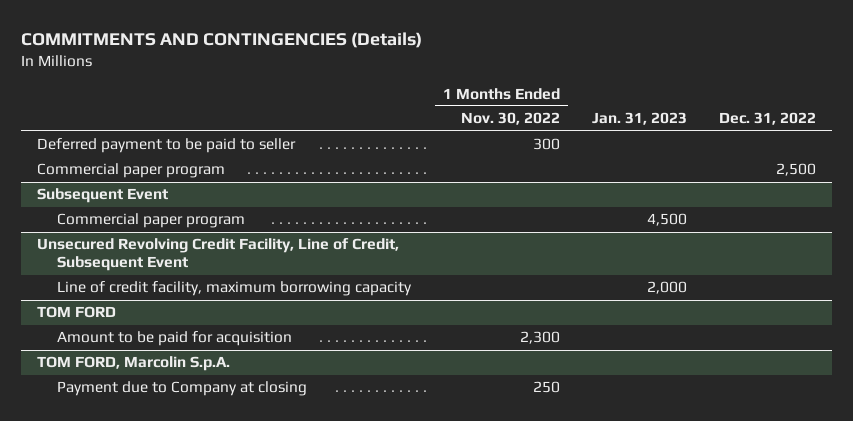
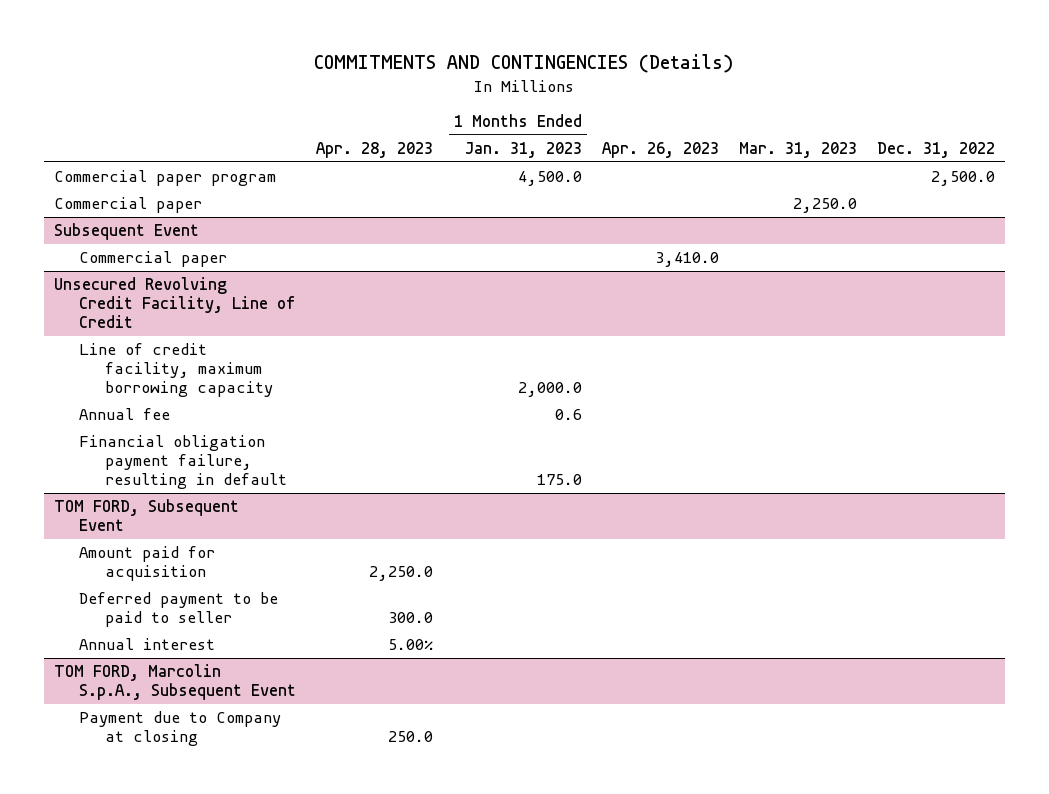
- | 1 Months Ended Nov. 30, 2022 | Jan. 31, 2023 | Dec. 31, 2022
+ | Apr. 28, 2023 | 1 Months Ended Jan. 31, 2023 | Apr. 26, 2023 | Mar. 31, 2023 | Dec. 31, 2022
- Deferred payment to be paid to seller | 300 | |
- Commercial paper program | | | 2,500
+ Commercial paper program | | 4,500.0 | | | 2,500.0
+ Commercial paper | | | | 2,250.0 |
@ Subsequent Event
- Commercial paper program | | 4,500 |
- Unsecured Revolving Credit Facility, Line of Credit, Subsequent Event
@ Subsequent Event
+ Commercial paper | | | 3,410.0 | |
+ Unsecured Revolving Credit Facility, Line of Credit
- TOM FORD
- Amount to be paid for acquisition | 2,300 | |
- TOM FORD, Marcolin S.p.A.
+ Annual fee | | 0.6 | | |
+ Financial obligation payment failure, resulting in default | | 175.0 | | |
+ TOM FORD, Subsequent Event
+ Amount paid for acquisition | 2,250.0 | | | |
+ Deferred payment to be paid to seller | 300.0 | | | |
+ Annual interest | 5.00% | | | |
+ TOM FORD, Marcolin S.p.A., Subsequent Event

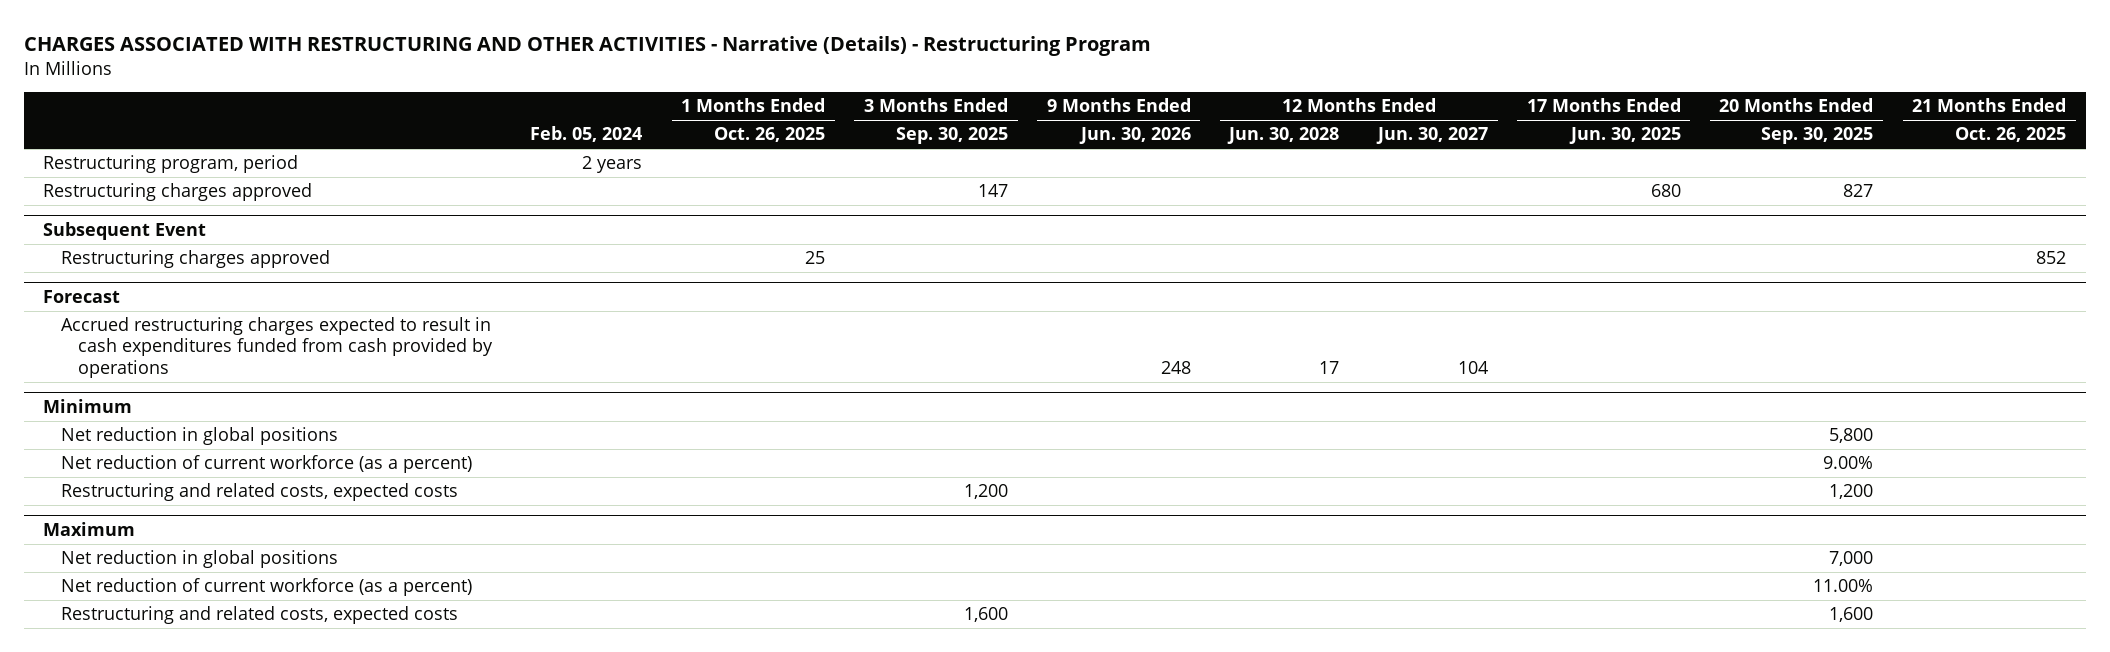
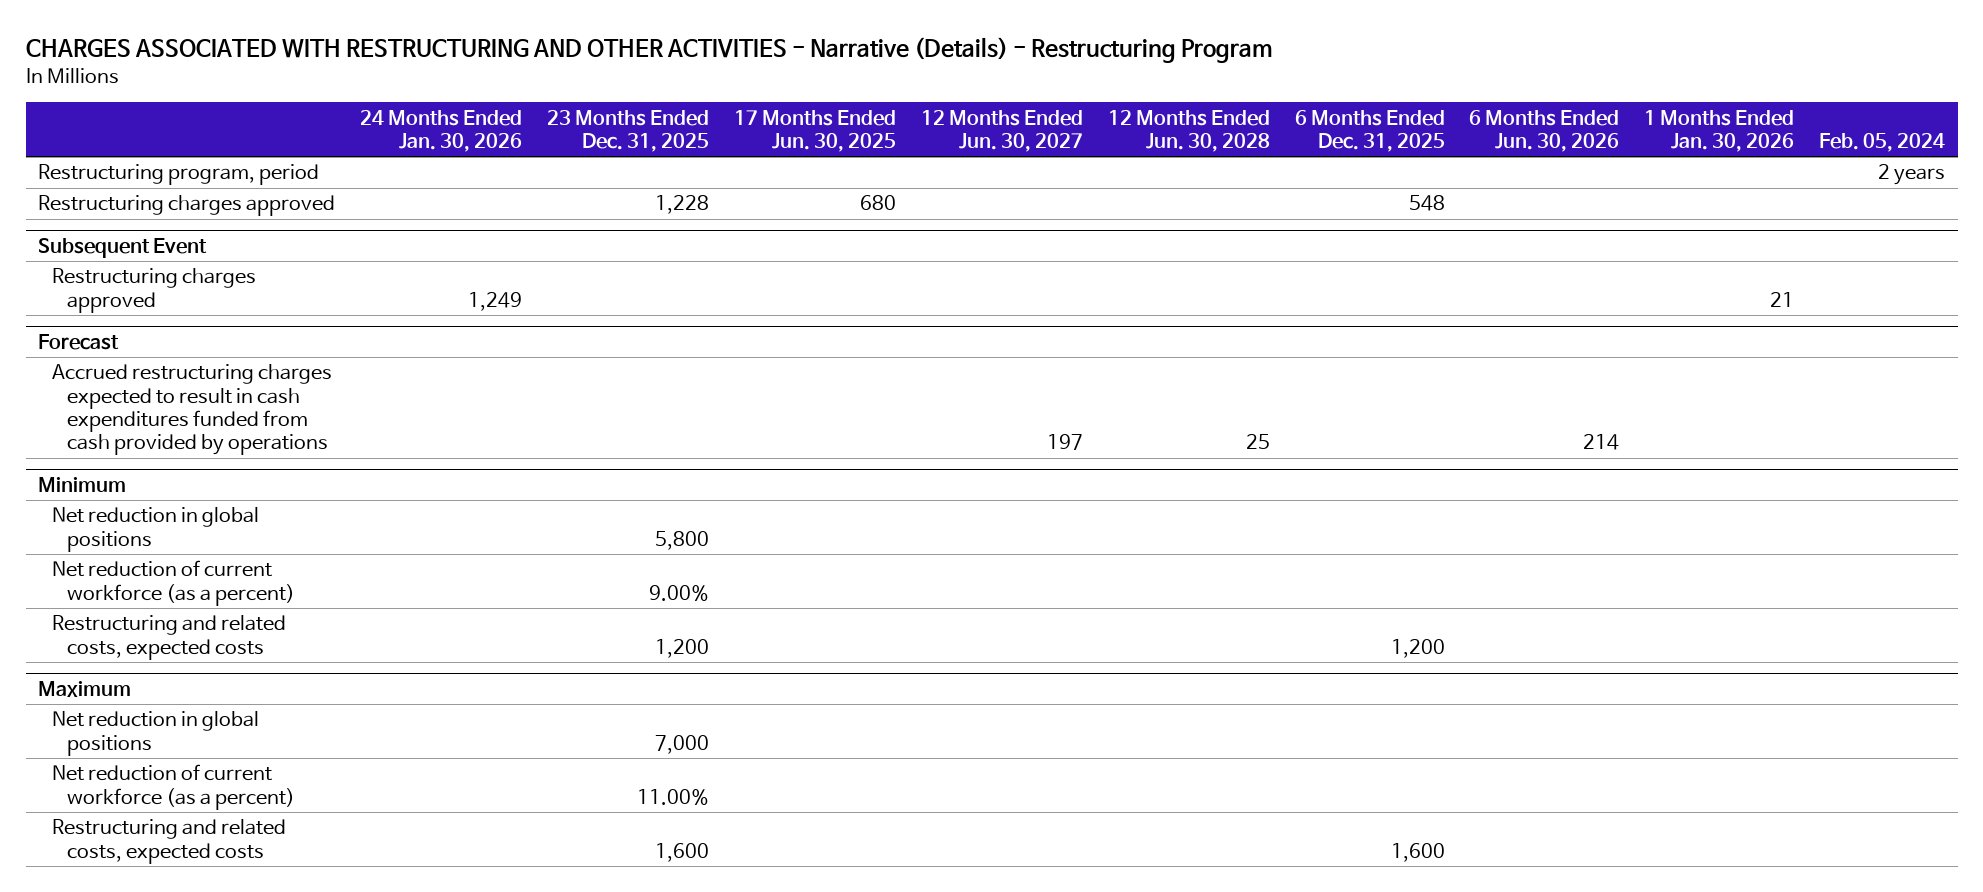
- | Feb. 05, 2024 | 1 Months Ended Oct. 26, 2025 | 3 Months Ended Sep. 30, 2025 | 9 Months Ended Jun. 30, 2026 | 12 Months Ended Jun. 30, 2028 | 12 Months Ended Jun. 30, 2027 | 17 Months Ended Jun. 30, 2025 | 20 Months Ended Sep. 30, 2025 | 21 Months Ended Oct. 26, 2025
+ | 24 Months Ended Jan. 30, 2026 | 23 Months Ended Dec. 31, 2025 | 17 Months Ended Jun. 30, 2025 | 12 Months Ended Jun. 30, 2027 | 12 Months Ended Jun. 30, 2028 | 6 Months Ended Dec. 31, 2025 | 6 Months Ended Jun. 30, 2026 | 1 Months Ended Jan. 30, 2026 | Feb. 05, 2024
@ Forecast
- Accrued restructuring charges expected to result in cash expenditures funded from cash provided by operations | | | | 248 | 17 | 104 | | |
+ Accrued restructuring charges expected to result in cash expenditures funded from cash provided by operations | | | | 197 | 25 | | 214 | |

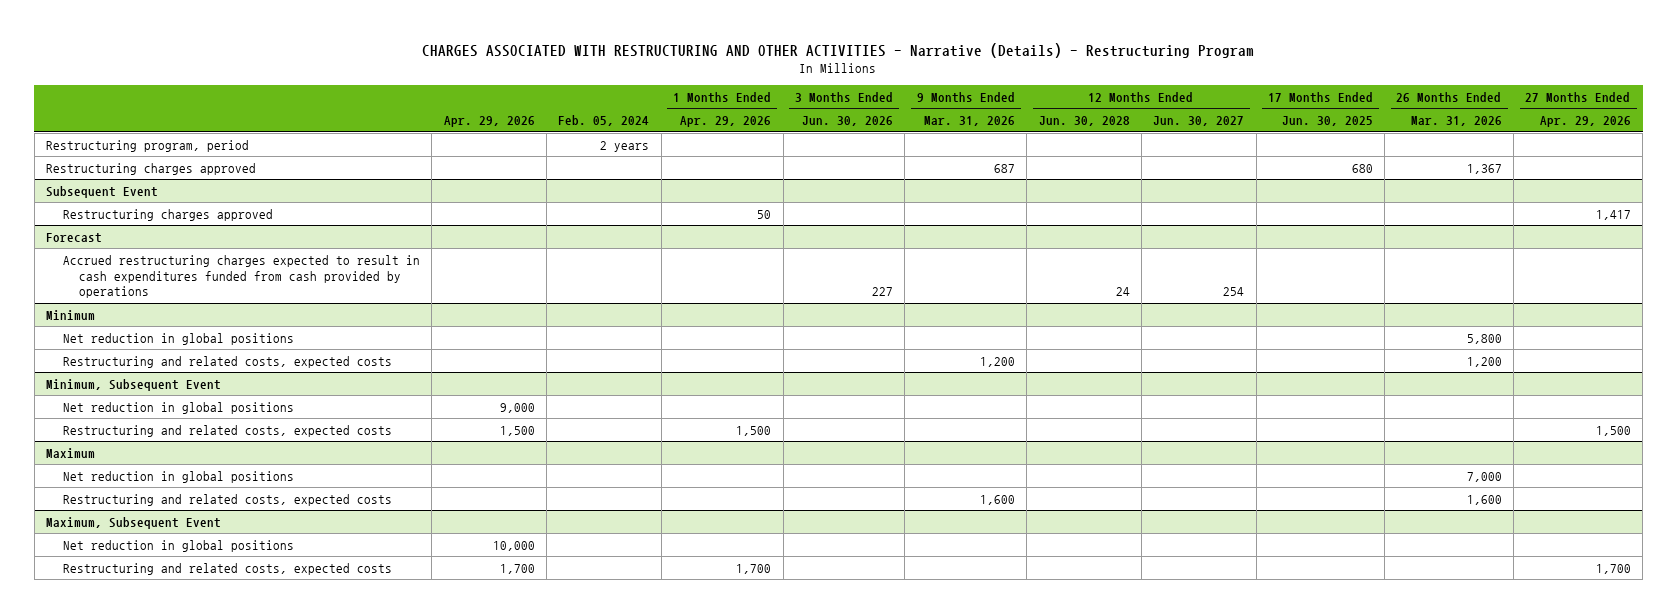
- | 24 Months Ended Jan. 30, 2026 | 23 Months Ended Dec. 31, 2025 | 17 Months Ended Jun. 30, 2025 | 12 Months Ended Jun. 30, 2027 | 12 Months Ended Jun. 30, 2028 | 6 Months Ended Dec. 31, 2025 | 6 Months Ended Jun. 30, 2026 | 1 Months Ended Jan. 30, 2026 | Feb. 05, 2024
+ | Apr. 29, 2026 | Feb. 05, 2024 | 1 Months Ended Apr. 29, 2026 | 3 Months Ended Jun. 30, 2026 | 9 Months Ended Mar. 31, 2026 | 12 Months Ended Jun. 30, 2028 | 12 Months Ended Jun. 30, 2027 | 17 Months Ended Jun. 30, 2025 | 26 Months Ended Mar. 31, 2026 | 27 Months Ended Apr. 29, 2026
@ Forecast
- Accrued restructuring charges expected to result in cash expenditures funded from cash provided by operations | | | | 197 | 25 | | 214 | |
+ Accrued restructuring charges expected to result in cash expenditures funded from cash provided by operations | | | | 227 | | 24 | 254 | | |
@ Minimum
- Net reduction of current workforce (as a percent) | | 9.00% | | | | | | |
+ Minimum, Subsequent Event
+ Net reduction in global positions | 9,000 | | | | | | | | |
+ Restructuring and related costs, expected costs | 1,500 | | 1,500 | | | | | | | 1,500
@ Maximum
- Net reduction of current workforce (as a percent) | | 11.00% | | | | | | |
+ Maximum, Subsequent Event
+ Net reduction in global positions | 10,000 | | | | | | | | |
+ Restructuring and related costs, expected costs | 1,700 | | 1,700 | | | | | | | 1,700

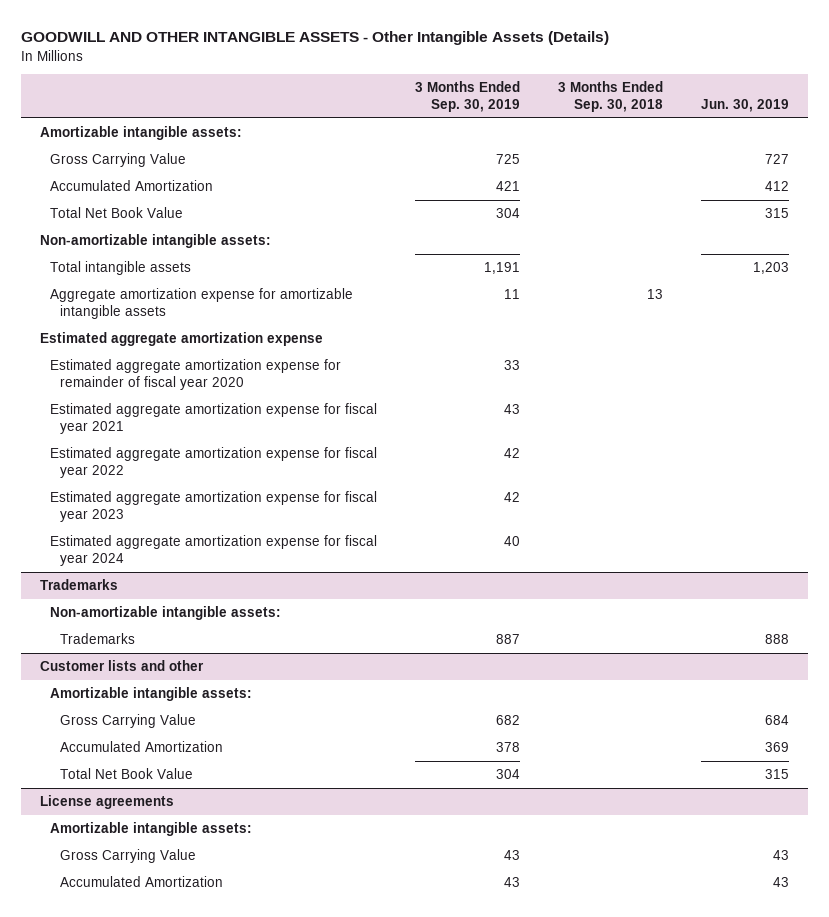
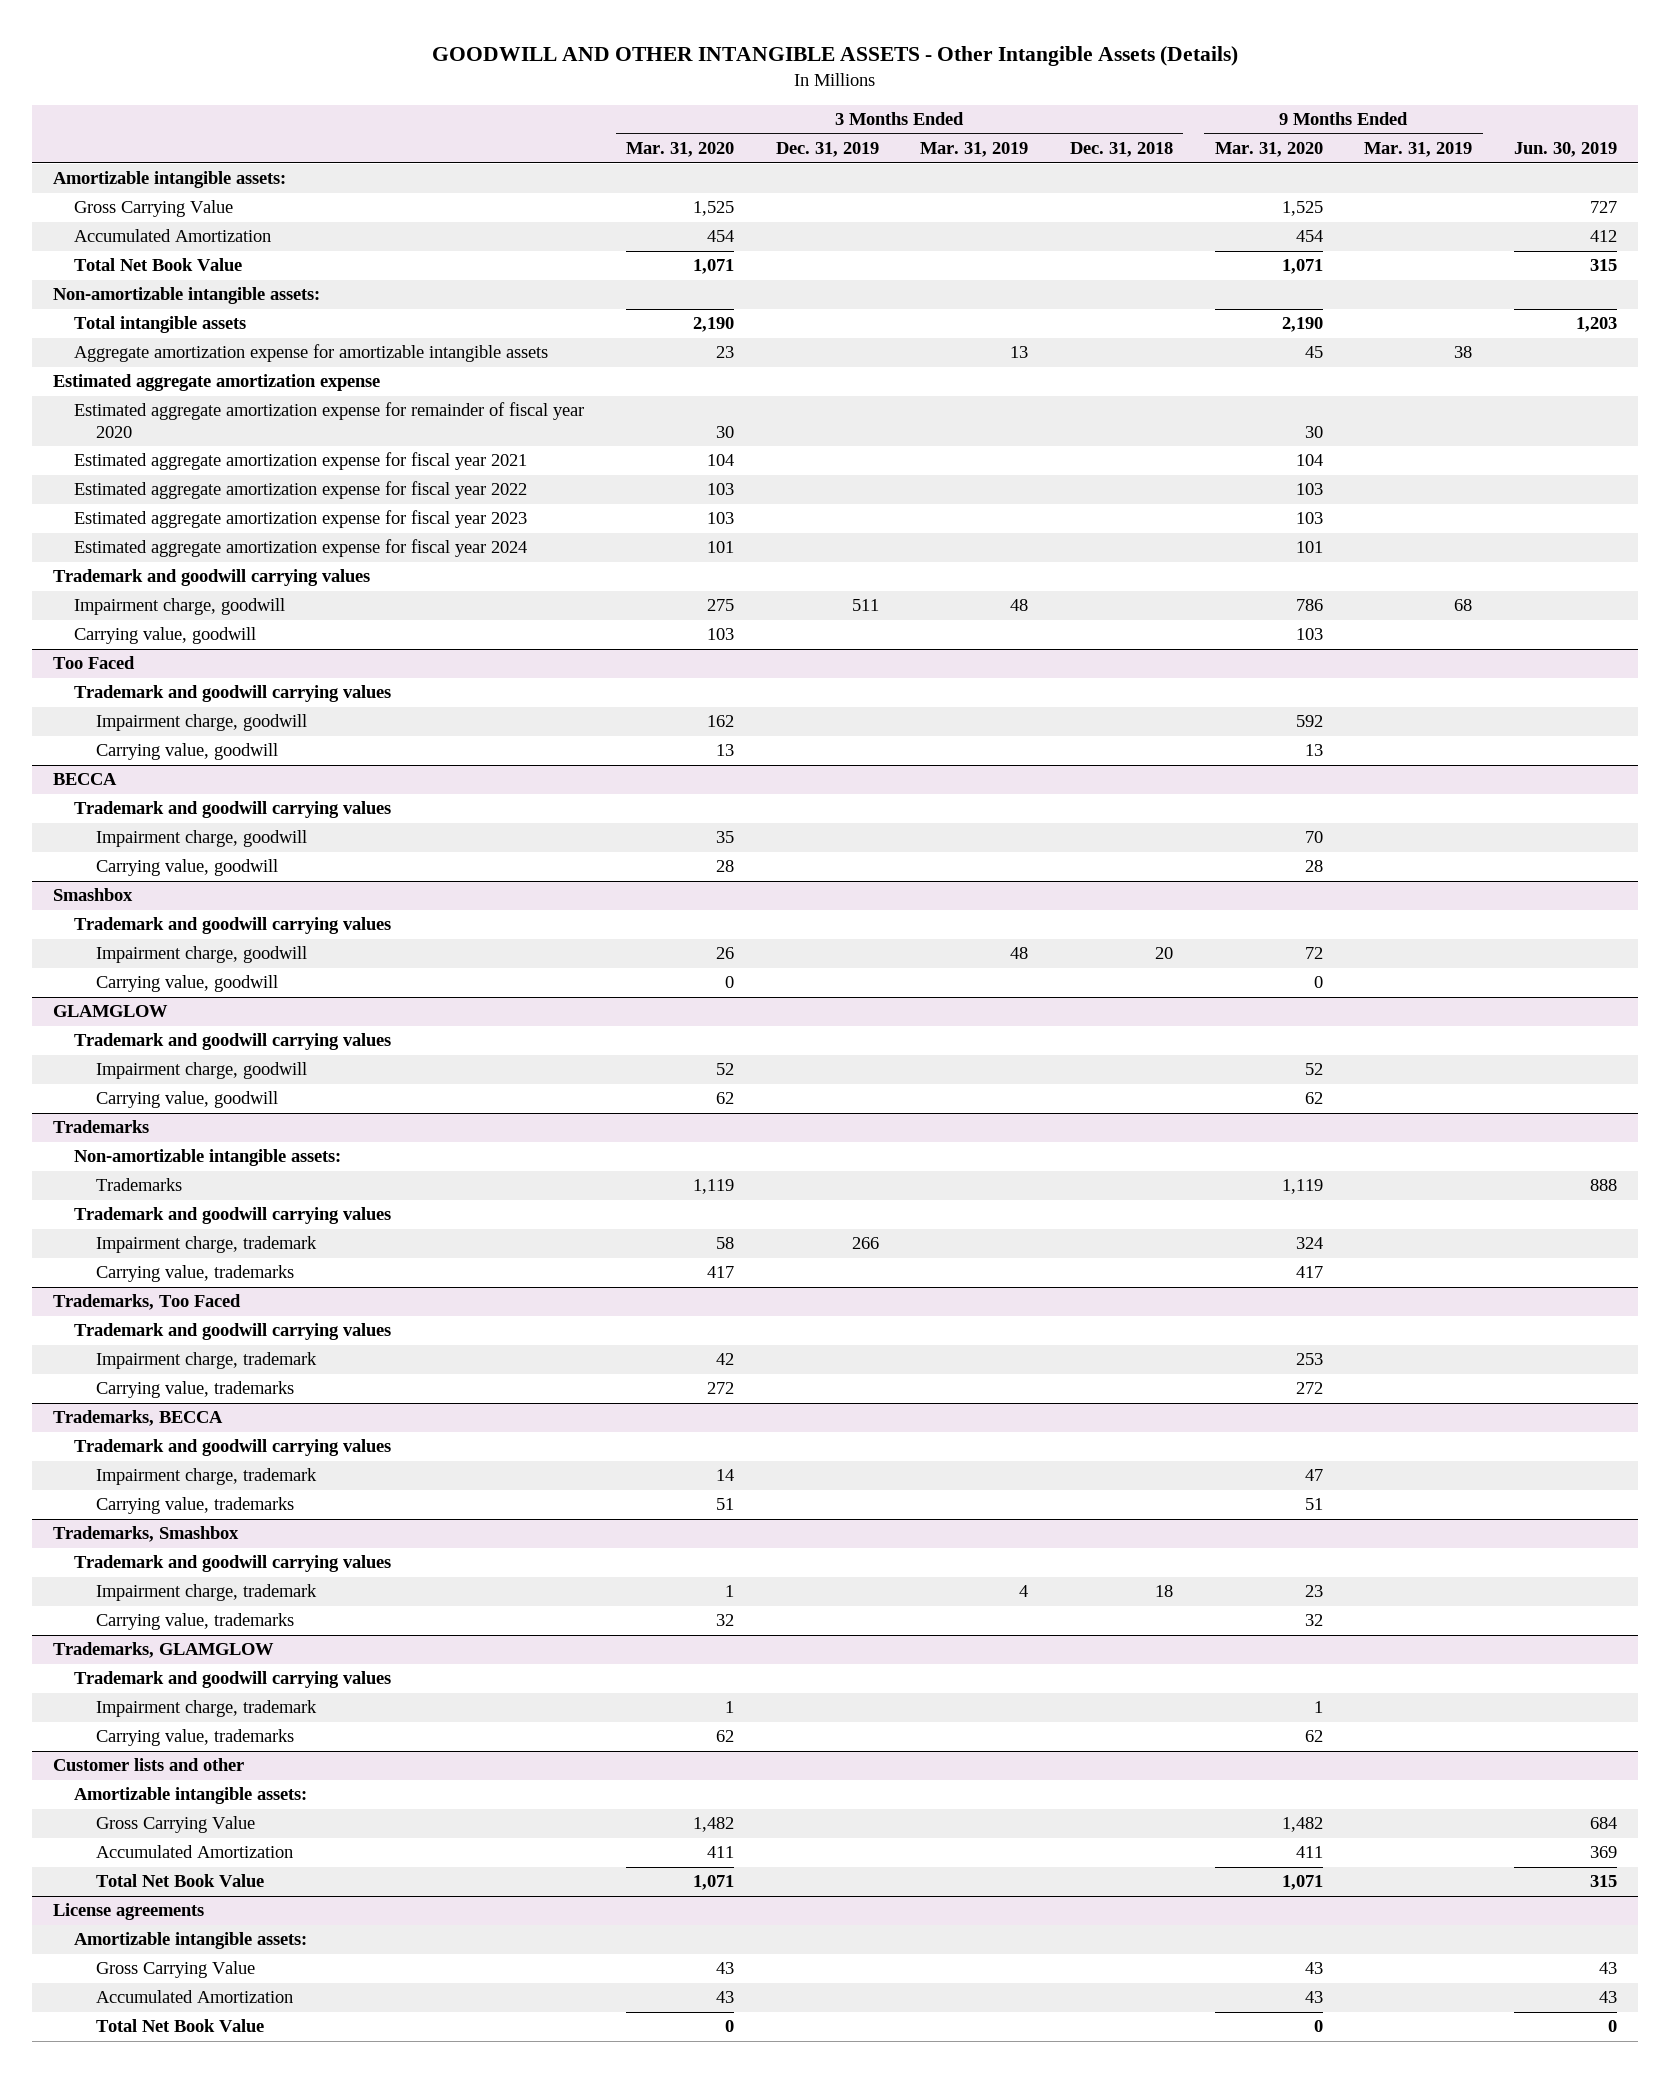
- | 3 Months Ended Sep. 30, 2019 | 3 Months Ended Sep. 30, 2018 | Jun. 30, 2019
+ | 3 Months Ended Mar. 31, 2020 | 3 Months Ended Dec. 31, 2019 | 3 Months Ended Mar. 31, 2019 | 3 Months Ended Dec. 31, 2018 | 9 Months Ended Mar. 31, 2020 | 9 Months Ended Mar. 31, 2019 | Jun. 30, 2019
+ Trademark and goodwill carrying values
+ Impairment charge, goodwill | 275 | 511 | 48 | | 786 | 68 |
+ Carrying value, goodwill | 103 | | | | 103 | |
+ Too Faced
+ Trademark and goodwill carrying values
+ Impairment charge, goodwill | 162 | | | | 592 | |
+ Carrying value, goodwill | 13 | | | | 13 | |
+ BECCA
+ Trademark and goodwill carrying values
+ Impairment charge, goodwill | 35 | | | | 70 | |
+ Carrying value, goodwill | 28 | | | | 28 | |
+ Smashbox
+ Trademark and goodwill carrying values
+ Impairment charge, goodwill | 26 | | 48 | 20 | 72 | |
+ Carrying value, goodwill | 0 | | | | 0 | |
+ GLAMGLOW
+ Trademark and goodwill carrying values
+ Impairment charge, goodwill | 52 | | | | 52 | |
+ Carrying value, goodwill | 62 | | | | 62 | |
@ Trademarks
+ Trademark and goodwill carrying values
+ Impairment charge, trademark | 58 | 266 | | | 324 | |
+ Carrying value, trademarks | 417 | | | | 417 | |
+ Trademarks, Too Faced
+ Trademark and goodwill carrying values
+ Impairment charge, trademark | 42 | | | | 253 | |
+ Carrying value, trademarks | 272 | | | | 272 | |
+ Trademarks, BECCA
+ Trademark and goodwill carrying values
+ Impairment charge, trademark | 14 | | | | 47 | |
+ Carrying value, trademarks | 51 | | | | 51 | |
+ Trademarks, Smashbox
+ Trademark and goodwill carrying values
+ Impairment charge, trademark | 1 | | 4 | 18 | 23 | |
+ Carrying value, trademarks | 32 | | | | 32 | |
+ Trademarks, GLAMGLOW
+ Trademark and goodwill carrying values
+ Impairment charge, trademark | 1 | | | | 1 | |
+ Carrying value, trademarks | 62 | | | | 62 | |
@ License agreements
+ Total Net Book Value | 0 | | | | 0 | | 0

